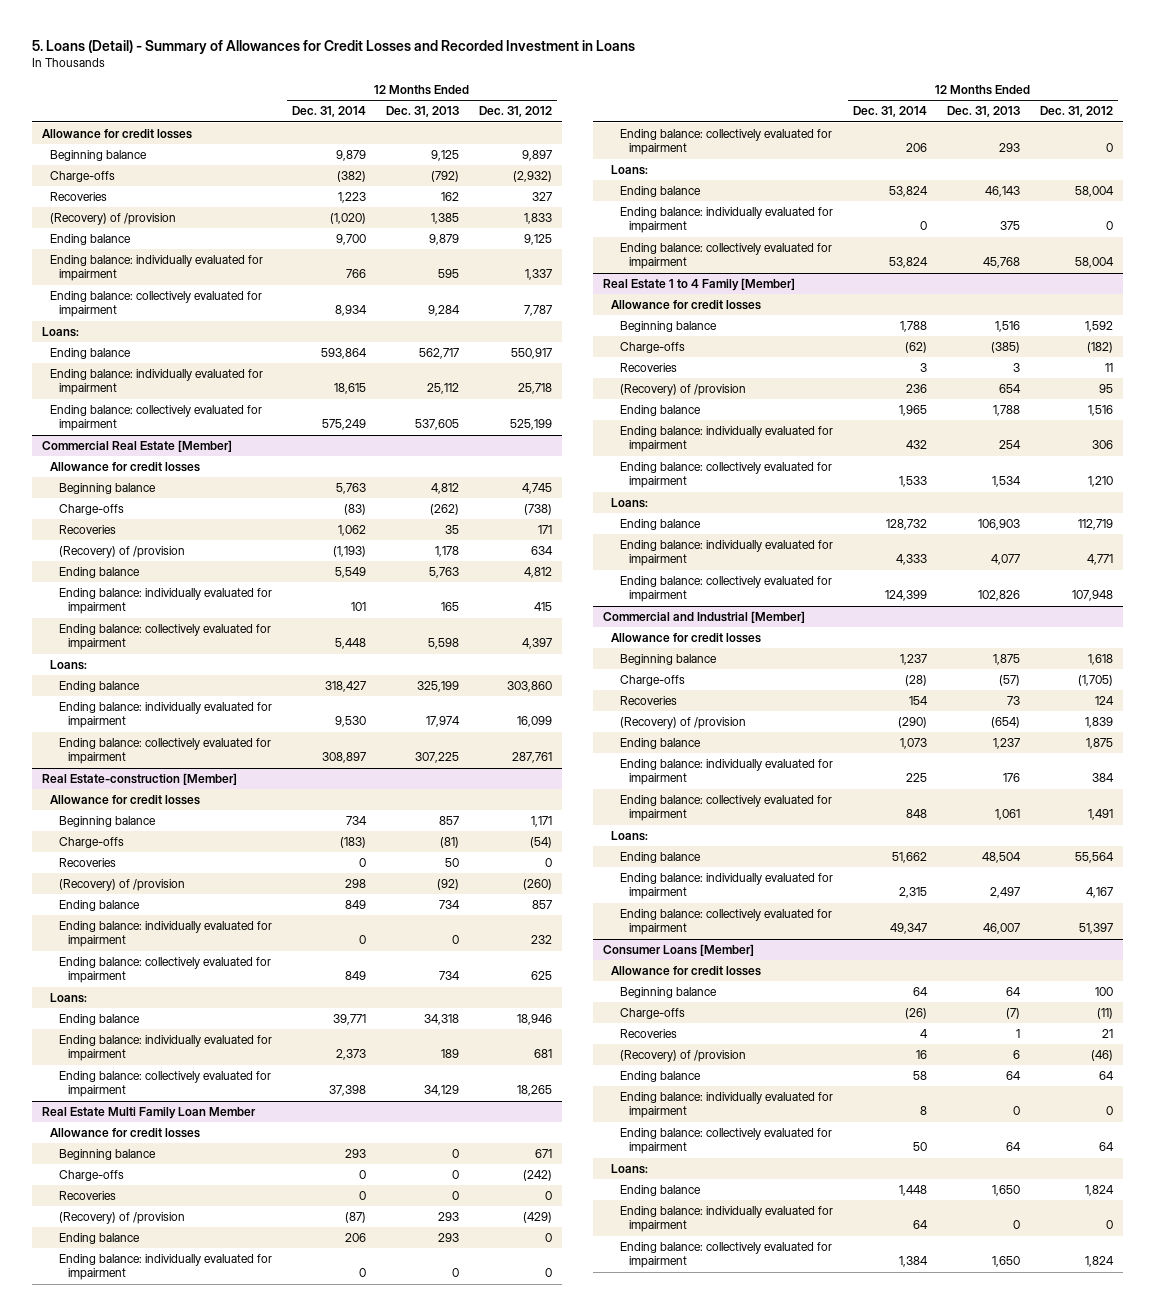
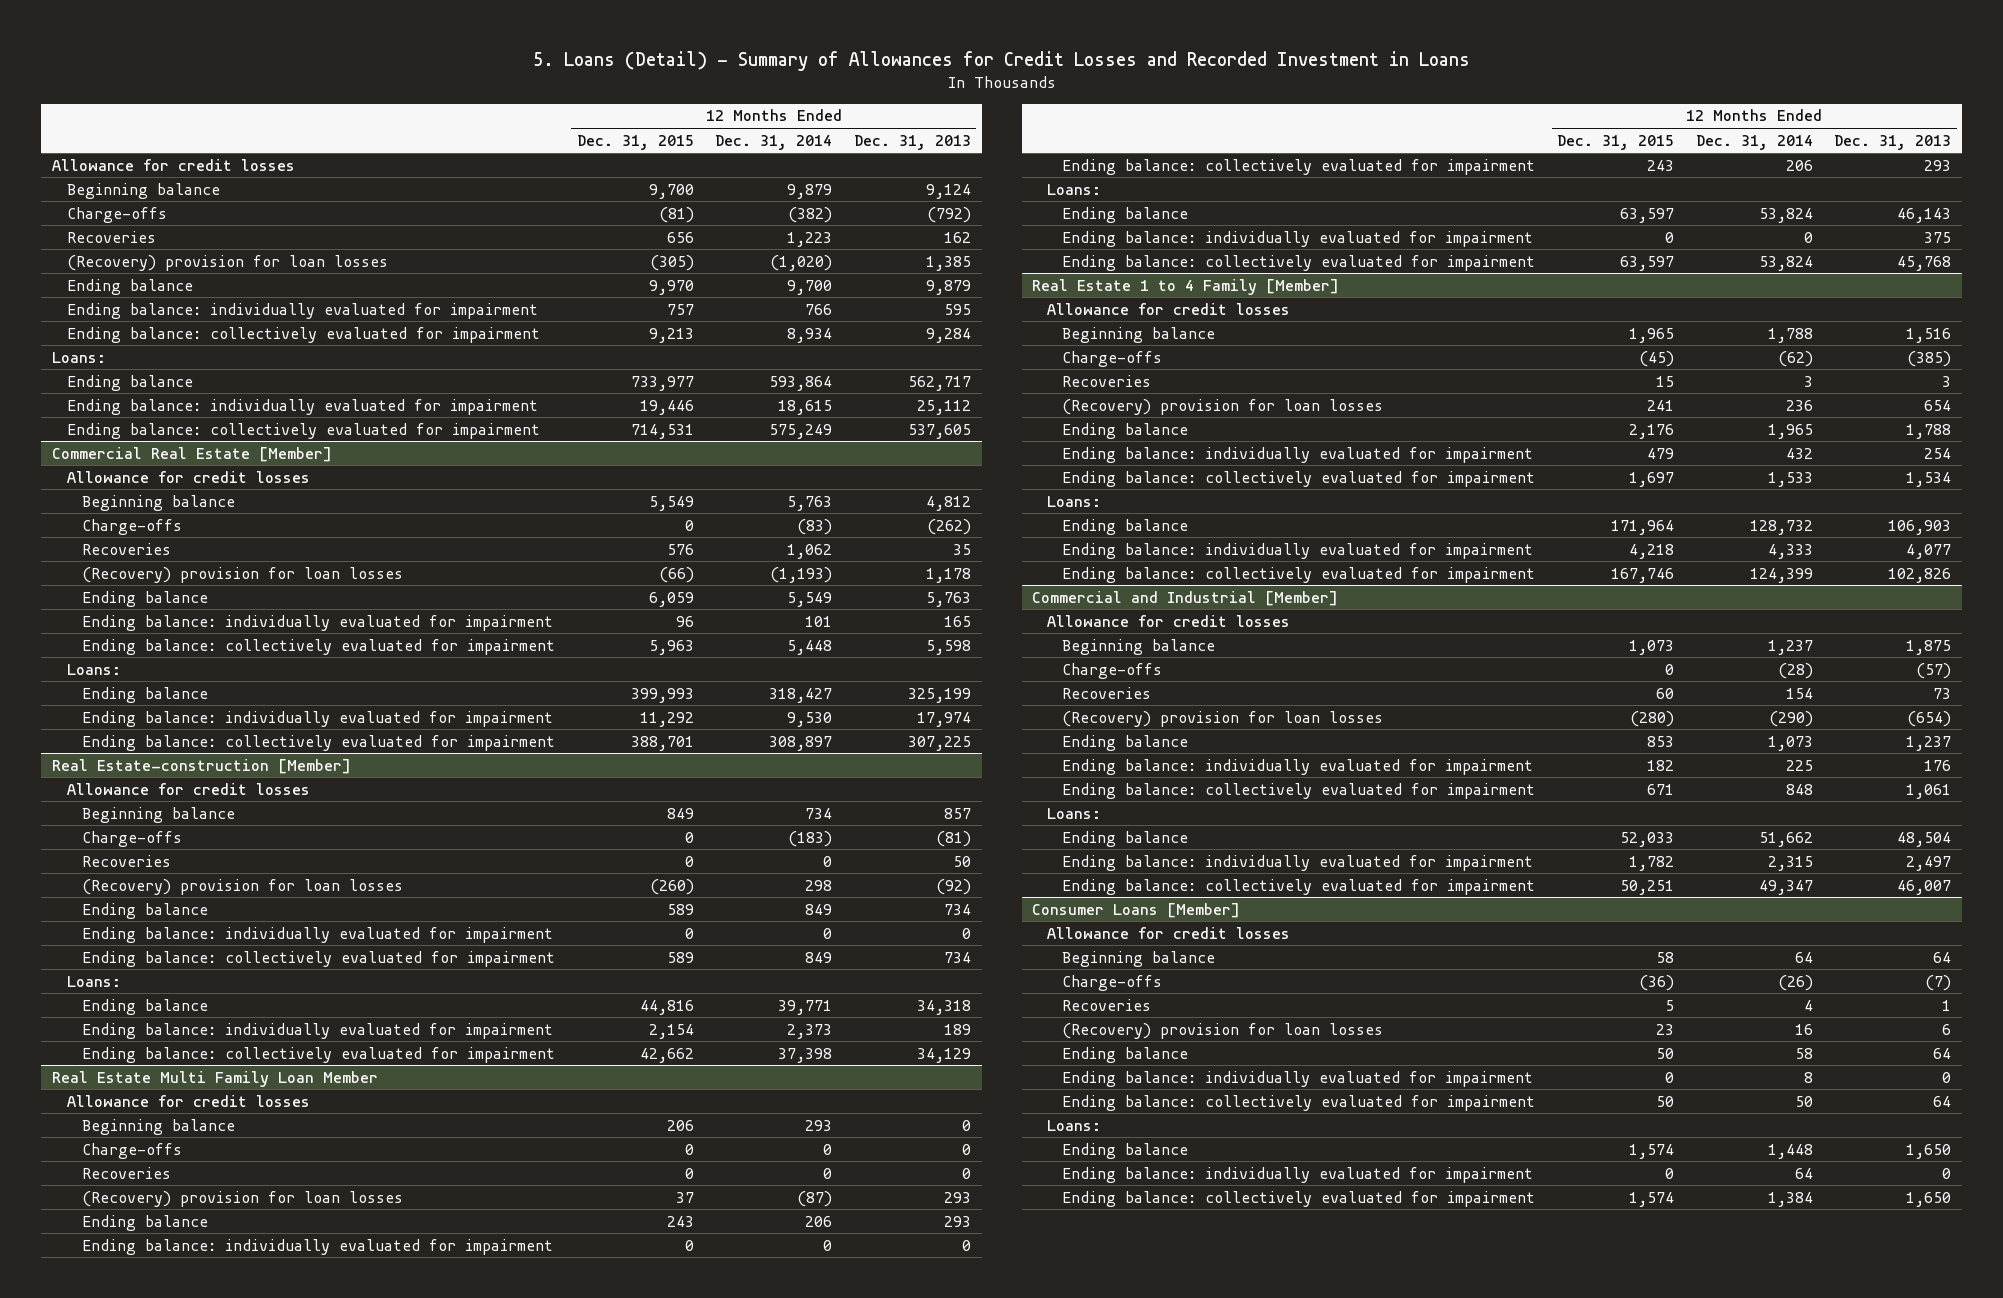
- | 12 Months Ended Dec. 31, 2014 | 12 Months Ended Dec. 31, 2013 | 12 Months Ended Dec. 31, 2012
+ | 12 Months Ended Dec. 31, 2015 | 12 Months Ended Dec. 31, 2014 | 12 Months Ended Dec. 31, 2013
- Beginning balance | 9,879 | 9,125 | 9,897
+ Beginning balance | 9,700 | 9,879 | 9,124
- (Recovery) of /provision | (1,020) | 1,385 | 1,833
+ (Recovery) provision for loan losses | (305) | (1,020) | 1,385
@ Commercial Real Estate [Member]
- (Recovery) of /provision | (1,193) | 1,178 | 634
+ (Recovery) provision for loan losses | (66) | (1,193) | 1,178
@ Real Estate-construction [Member]
- (Recovery) of /provision | 298 | (92) | (260)
+ (Recovery) provision for loan losses | (260) | 298 | (92)
@ Real Estate Multi Family Loan Member
- (Recovery) of /provision | (87) | 293 | (429)
+ (Recovery) provision for loan losses | 37 | (87) | 293
@ Real Estate 1 to 4 Family [Member]
- (Recovery) of /provision | 236 | 654 | 95
+ (Recovery) provision for loan losses | 241 | 236 | 654
@ Commercial and Industrial [Member]
- (Recovery) of /provision | (290) | (654) | 1,839
+ (Recovery) provision for loan losses | (280) | (290) | (654)
@ Consumer Loans [Member]
- (Recovery) of /provision | 16 | 6 | (46)
+ (Recovery) provision for loan losses | 23 | 16 | 6

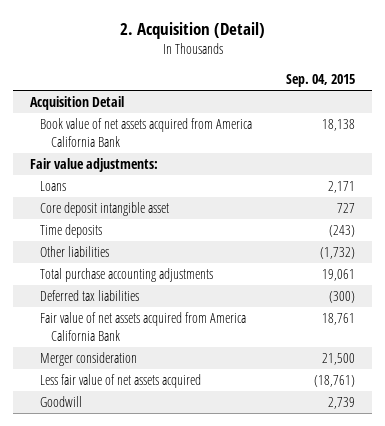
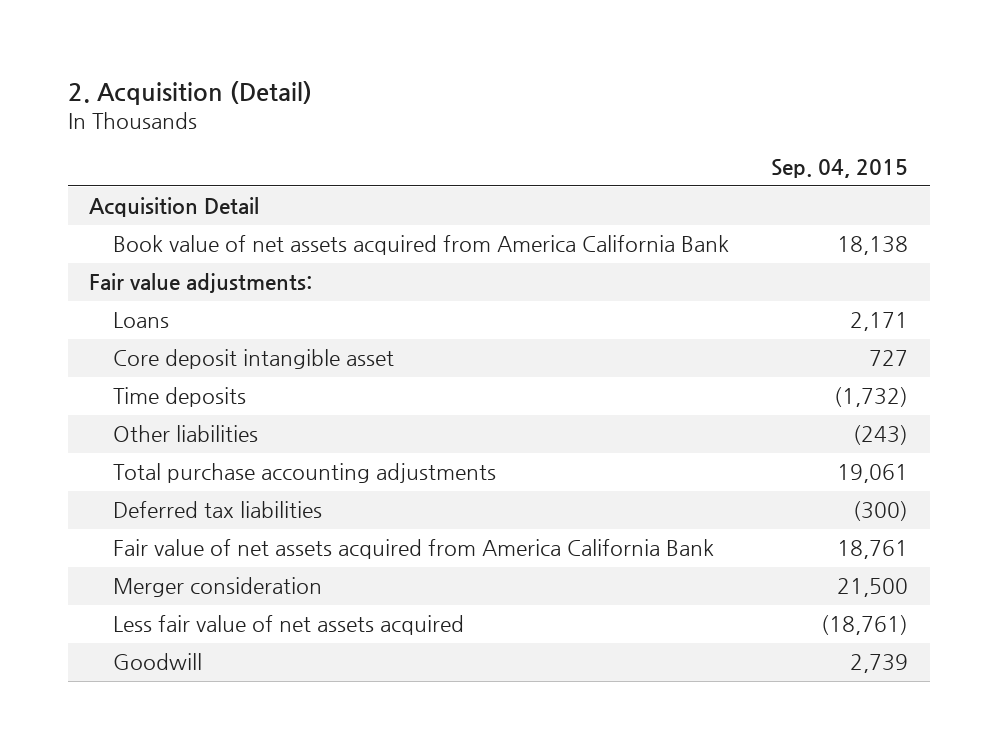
- Time deposits | (243)
- Other liabilities | (1,732)
+ Time deposits | (1,732)
+ Other liabilities | (243)

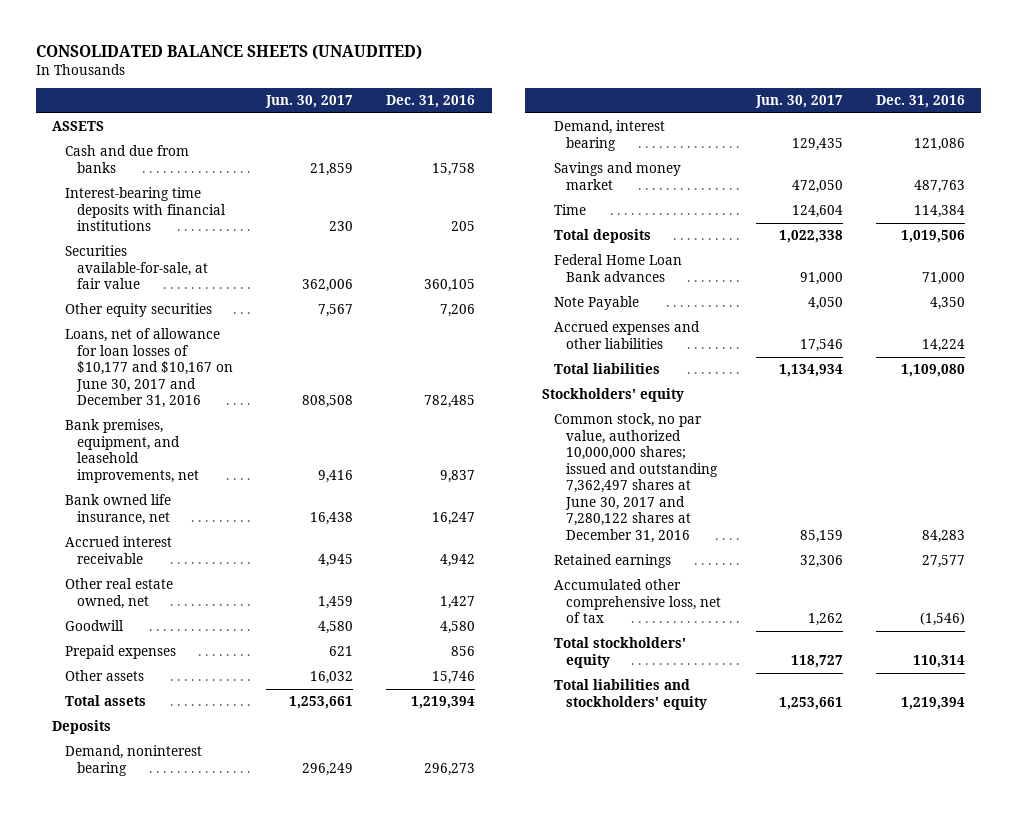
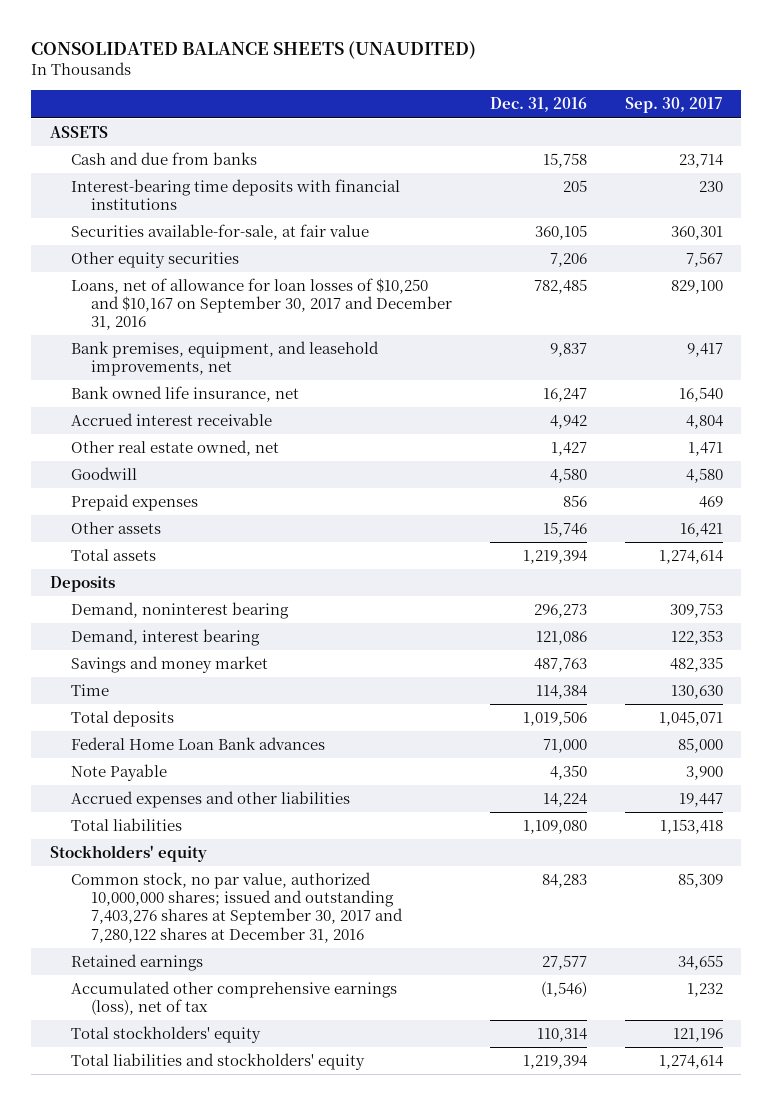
- | Jun. 30, 2017 | Dec. 31, 2016
+ | Dec. 31, 2016 | Sep. 30, 2017
- Loans, net of allowance for loan losses of $10,177 and $10,167 on June 30, 2017 and December 31, 2016 | 808,508 | 782,485
+ Loans, net of allowance for loan losses of $10,250 and $10,167 on September 30, 2017 and December 31, 2016 | 782,485 | 829,100
- Common stock, no par value, authorized 10,000,000 shares; issued and outstanding 7,362,497 shares at June 30, 2017 and 7,280,122 shares at December 31, 2016 | 85,159 | 84,283
+ Common stock, no par value, authorized 10,000,000 shares; issued and outstanding 7,403,276 shares at September 30, 2017 and 7,280,122 shares at December 31, 2016 | 84,283 | 85,309
- Accumulated other comprehensive loss, net of tax | 1,262 | (1,546)
+ Accumulated other comprehensive earnings (loss), net of tax | (1,546) | 1,232

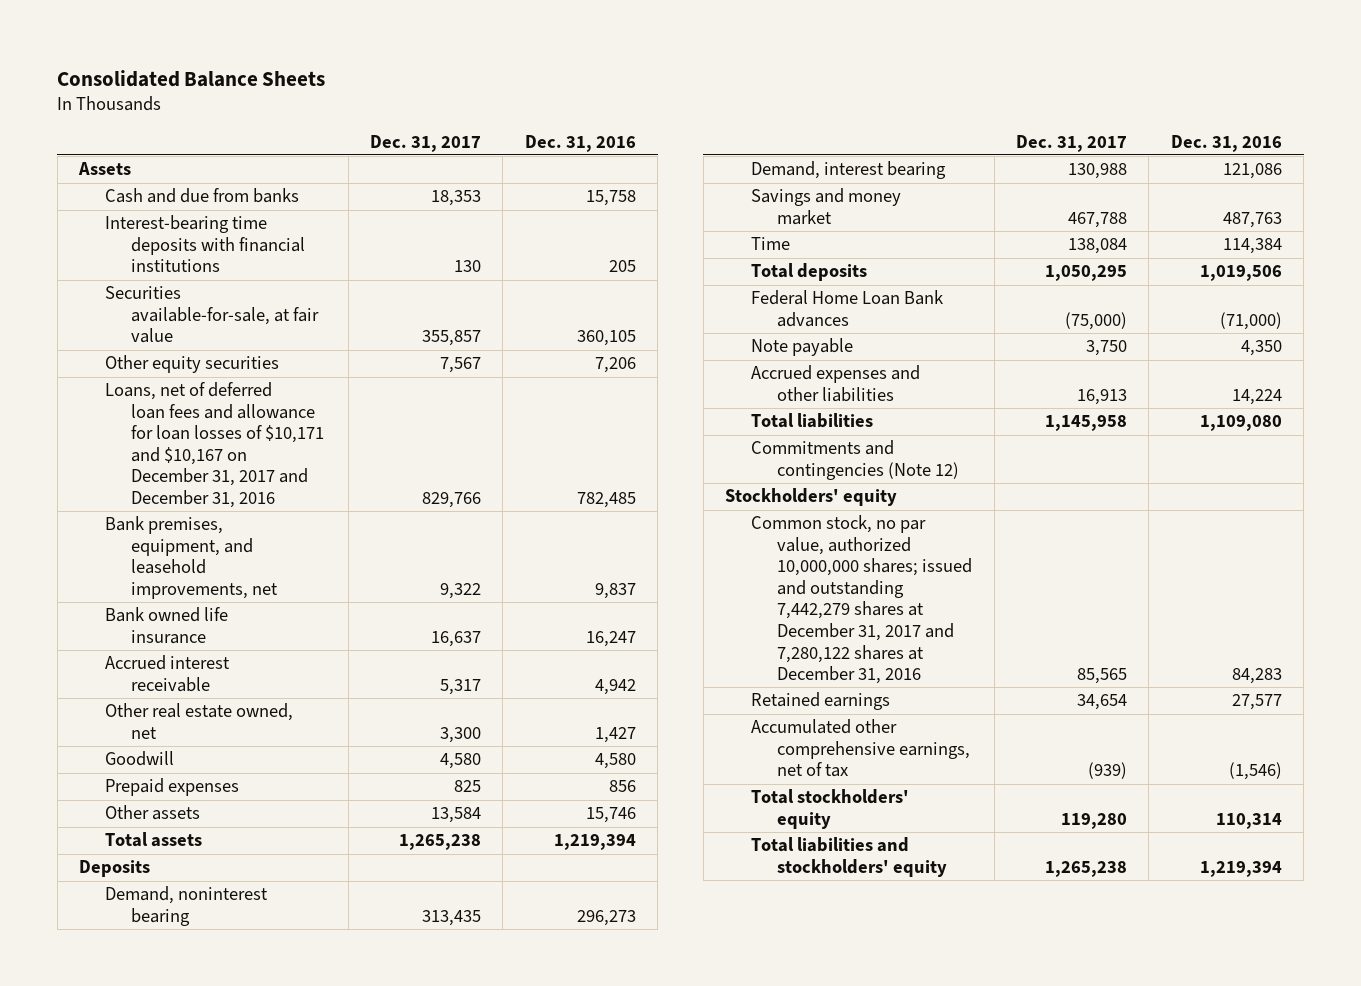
- CONSOLIDATED BALANCE SHEETS (UNAUDITED)
+ Consolidated Balance Sheets
- | Dec. 31, 2016 | Sep. 30, 2017
+ | Dec. 31, 2017 | Dec. 31, 2016
- ASSETS
+ Assets
- Loans, net of allowance for loan losses of $10,250 and $10,167 on September 30, 2017 and December 31, 2016 | 782,485 | 829,100
+ Loans, net of deferred loan fees and allowance for loan losses of $10,171 and $10,167 on December 31, 2017 and December 31, 2016 | 829,766 | 782,485
- Bank owned life insurance, net | 16,247 | 16,540
+ Bank owned life insurance | 16,637 | 16,247
- Federal Home Loan Bank advances | 71,000 | 85,000
- Note Payable | 4,350 | 3,900
+ Federal Home Loan Bank advances | (75,000) | (71,000)
+ Note payable | 3,750 | 4,350
+ Commitments and contingencies (Note 12)
- Common stock, no par value, authorized 10,000,000 shares; issued and outstanding 7,403,276 shares at September 30, 2017 and 7,280,122 shares at December 31, 2016 | 84,283 | 85,309
+ Common stock, no par value, authorized 10,000,000 shares; issued and outstanding 7,442,279 shares at December 31, 2017 and 7,280,122 shares at December 31, 2016 | 85,565 | 84,283
- Accumulated other comprehensive earnings (loss), net of tax | (1,546) | 1,232
+ Accumulated other comprehensive earnings, net of tax | (939) | (1,546)

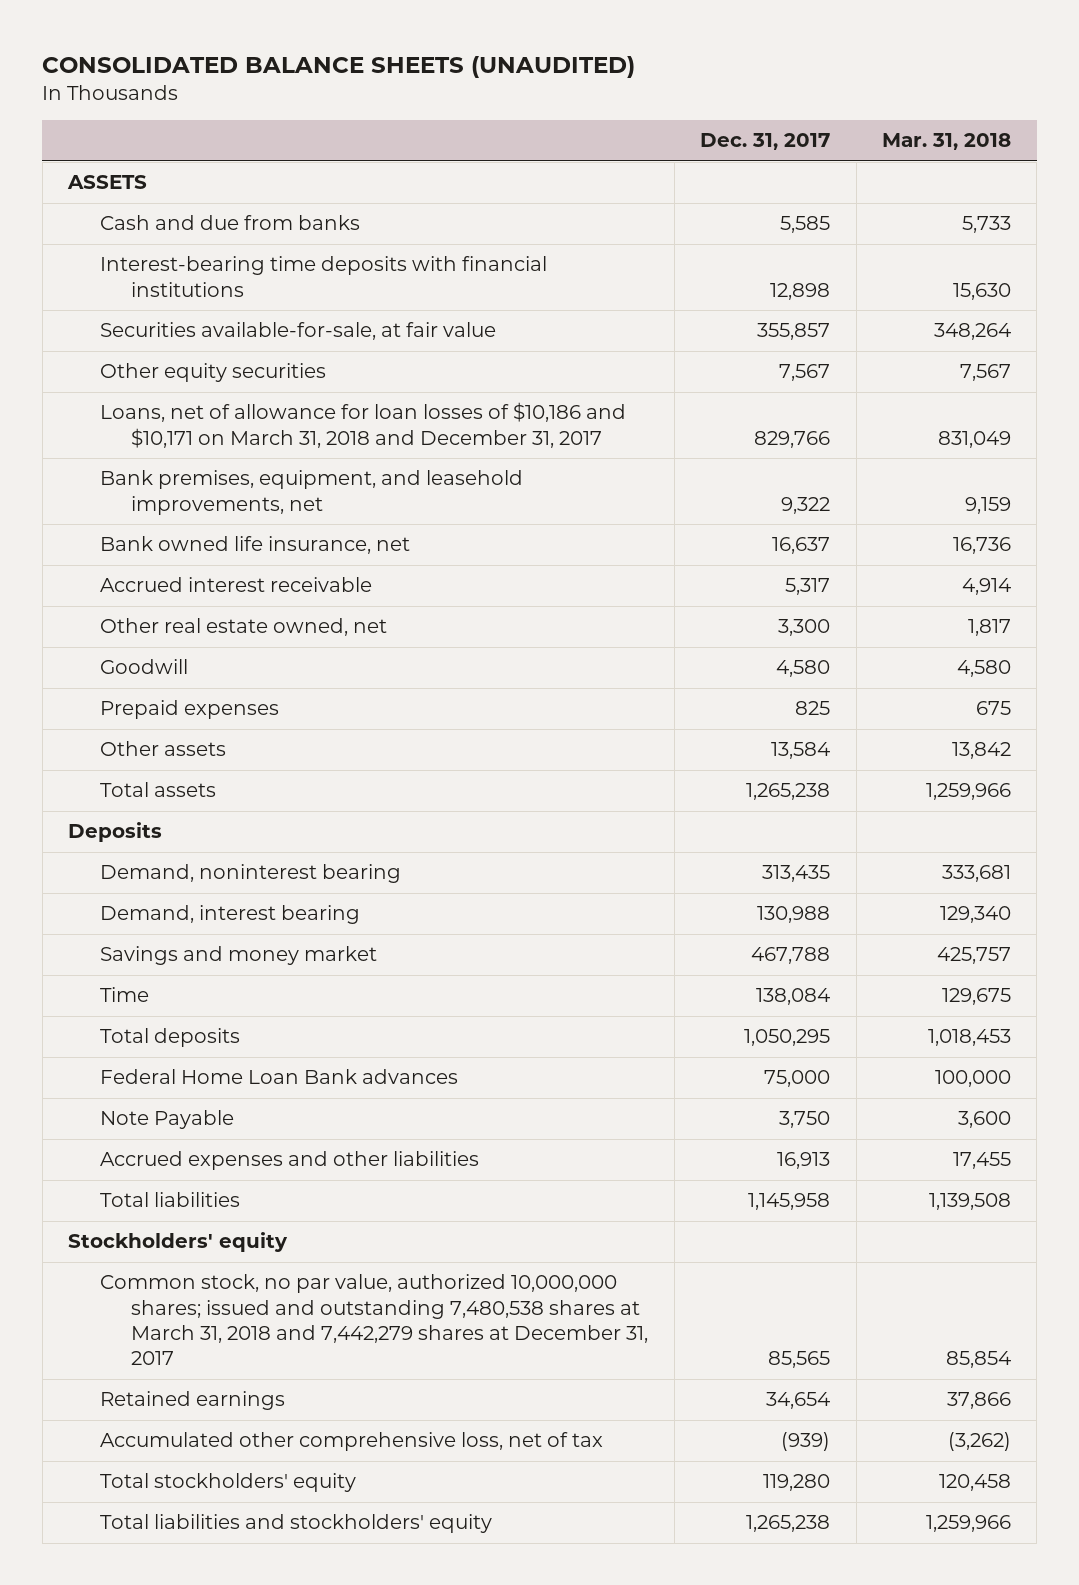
- Consolidated Balance Sheets
+ CONSOLIDATED BALANCE SHEETS (UNAUDITED)
- | Dec. 31, 2017 | Dec. 31, 2016
+ | Dec. 31, 2017 | Mar. 31, 2018
- Assets
- Cash and due from banks | 18,353 | 15,758
- Interest-bearing time deposits with financial institutions | 130 | 205
+ ASSETS
+ Cash and due from banks | 5,585 | 5,733
+ Interest-bearing time deposits with financial institutions | 12,898 | 15,630
- Loans, net of deferred loan fees and allowance for loan losses of $10,171 and $10,167 on December 31, 2017 and December 31, 2016 | 829,766 | 782,485
+ Loans, net of allowance for loan losses of $10,186 and $10,171 on March 31, 2018 and December 31, 2017 | 829,766 | 831,049
- Bank owned life insurance | 16,637 | 16,247
+ Bank owned life insurance, net | 16,637 | 16,736
- Federal Home Loan Bank advances | (75,000) | (71,000)
- Note payable | 3,750 | 4,350
+ Federal Home Loan Bank advances | 75,000 | 100,000
+ Note Payable | 3,750 | 3,600
- Commitments and contingencies (Note 12)
- Common stock, no par value, authorized 10,000,000 shares; issued and outstanding 7,442,279 shares at December 31, 2017 and 7,280,122 shares at December 31, 2016 | 85,565 | 84,283
+ Common stock, no par value, authorized 10,000,000 shares; issued and outstanding 7,480,538 shares at March 31, 2018 and 7,442,279 shares at December 31, 2017 | 85,565 | 85,854
- Accumulated other comprehensive earnings, net of tax | (939) | (1,546)
+ Accumulated other comprehensive loss, net of tax | (939) | (3,262)

